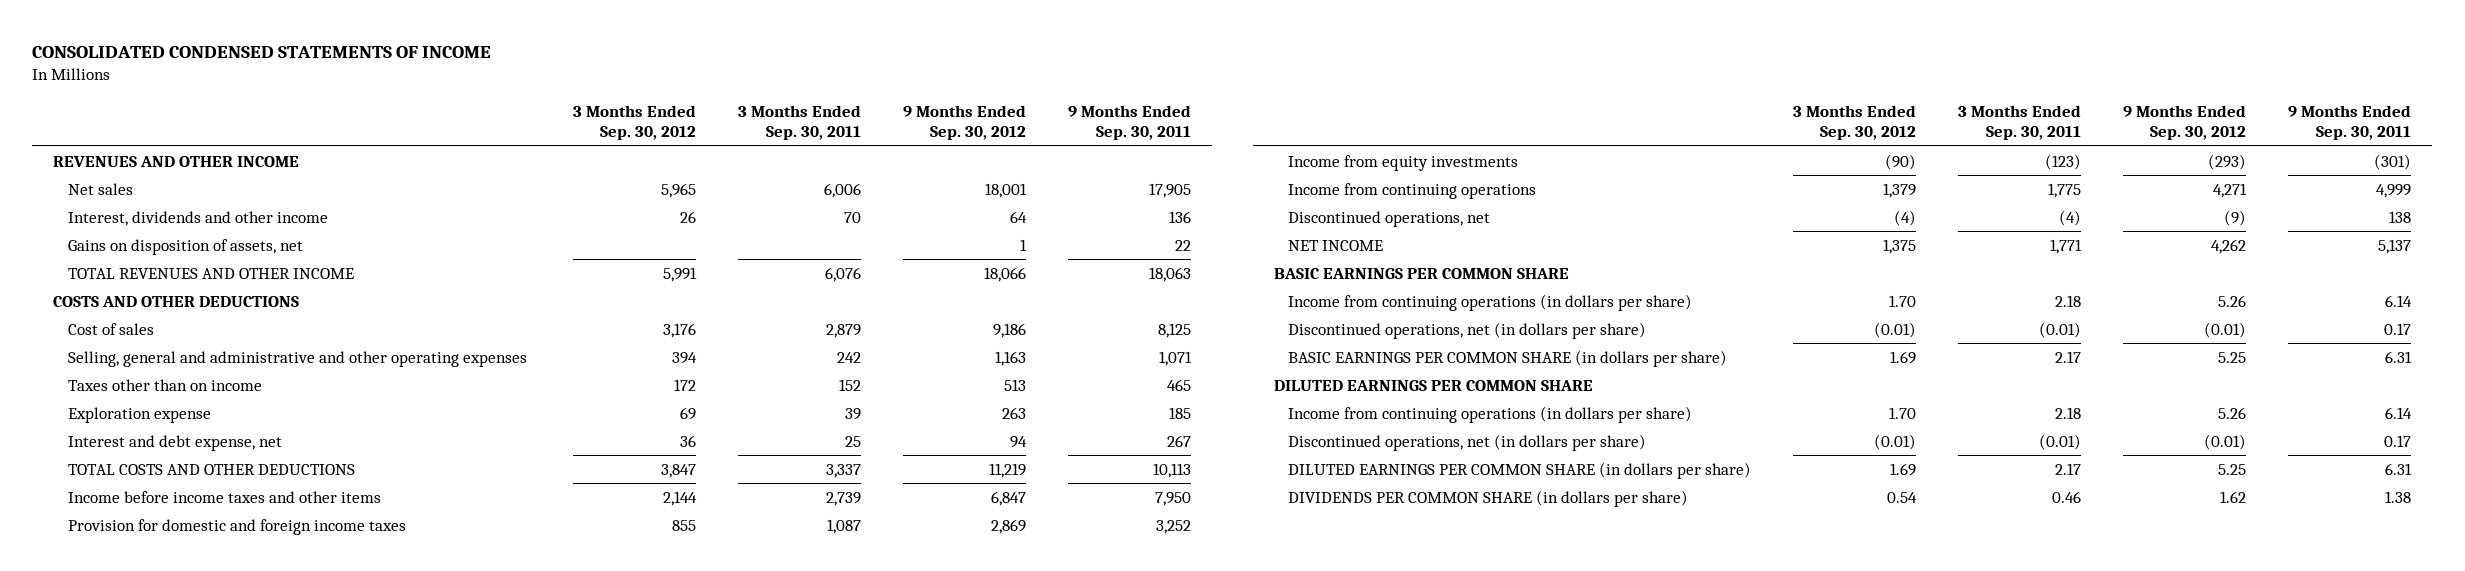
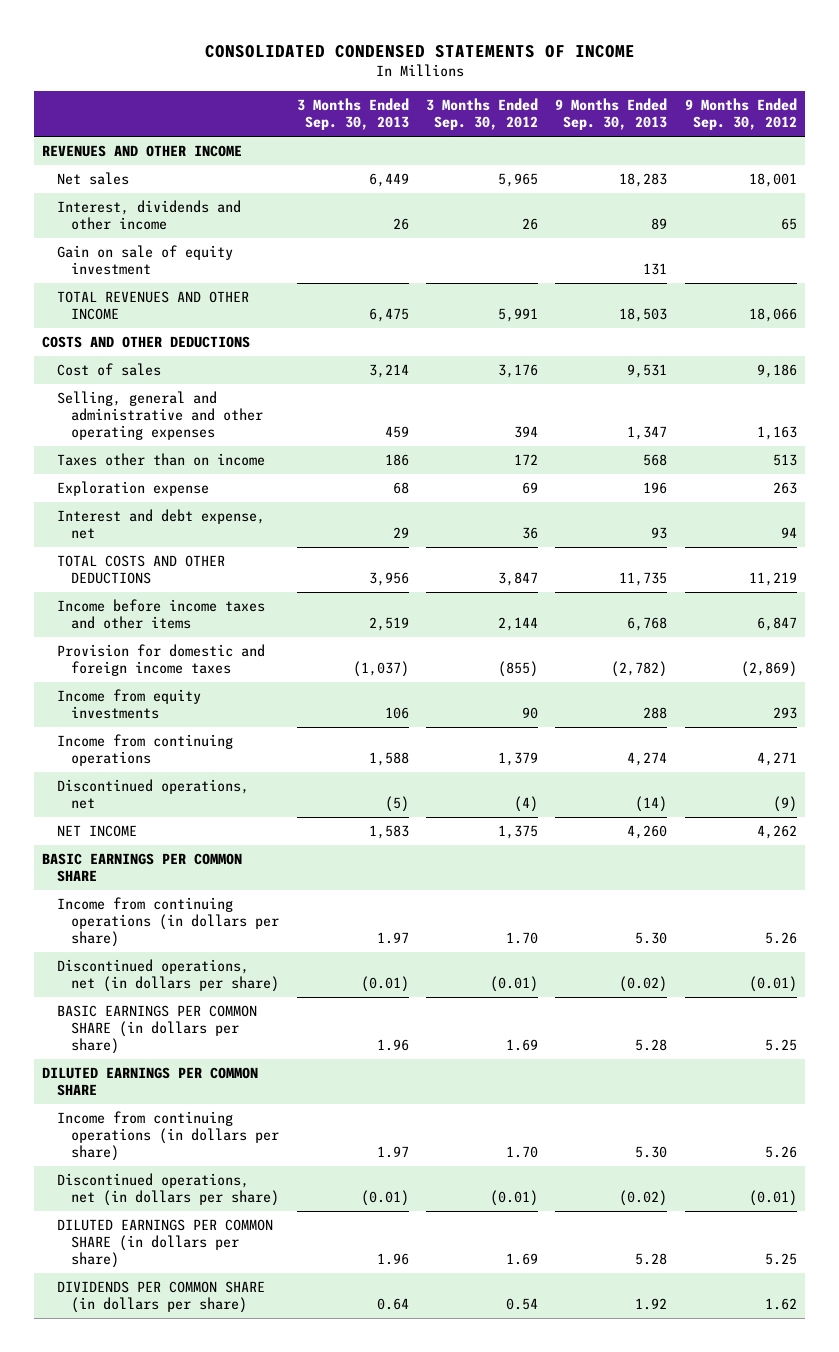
- | 3 Months Ended Sep. 30, 2012 | 3 Months Ended Sep. 30, 2011 | 9 Months Ended Sep. 30, 2012 | 9 Months Ended Sep. 30, 2011
+ | 3 Months Ended Sep. 30, 2013 | 3 Months Ended Sep. 30, 2012 | 9 Months Ended Sep. 30, 2013 | 9 Months Ended Sep. 30, 2012
- Interest, dividends and other income | 26 | 70 | 64 | 136
- Gains on disposition of assets, net | | | 1 | 22
+ Interest, dividends and other income | 26 | 26 | 89 | 65
+ Gain on sale of equity investment | | | 131 |
- Provision for domestic and foreign income taxes | 855 | 1,087 | 2,869 | 3,252
- Income from equity investments | (90) | (123) | (293) | (301)
+ Provision for domestic and foreign income taxes | (1,037) | (855) | (2,782) | (2,869)
+ Income from equity investments | 106 | 90 | 288 | 293

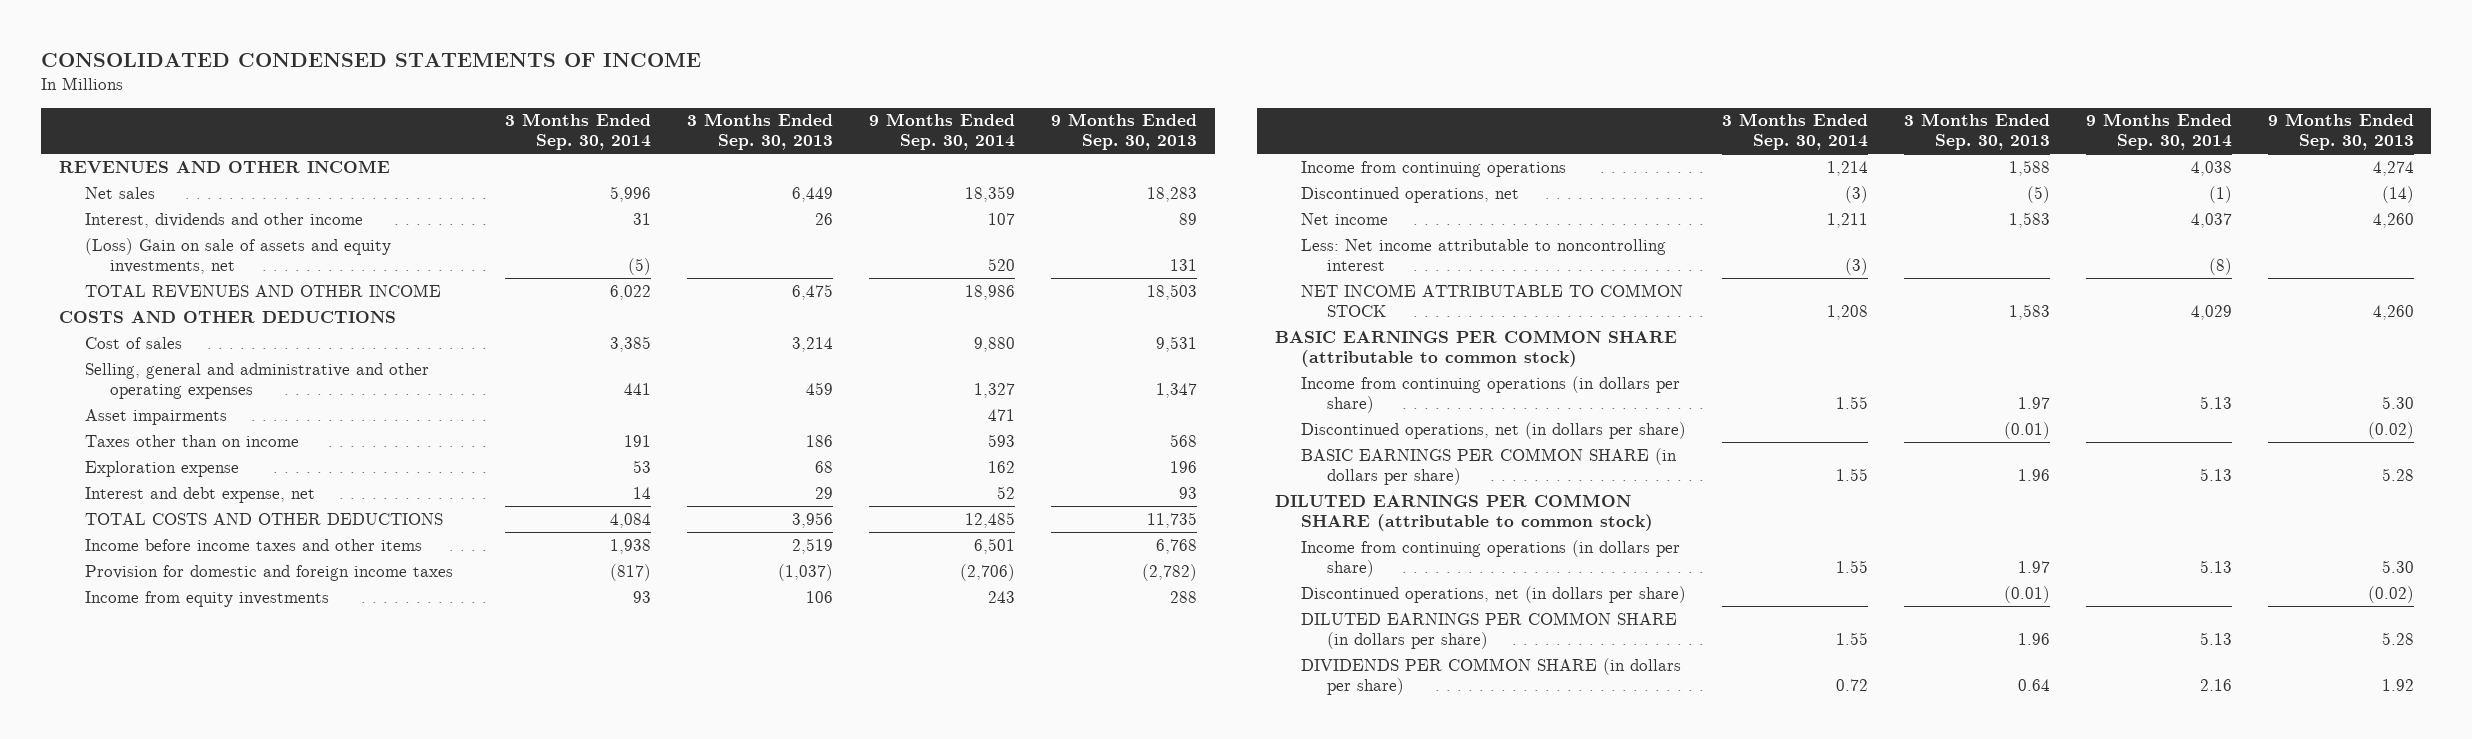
- | 3 Months Ended Sep. 30, 2013 | 3 Months Ended Sep. 30, 2012 | 9 Months Ended Sep. 30, 2013 | 9 Months Ended Sep. 30, 2012
+ | 3 Months Ended Sep. 30, 2014 | 3 Months Ended Sep. 30, 2013 | 9 Months Ended Sep. 30, 2014 | 9 Months Ended Sep. 30, 2013
- Gain on sale of equity investment | | | 131 |
+ (Loss) Gain on sale of assets and equity investments, net | (5) | | 520 | 131
+ Asset impairments | | | 471 |
- NET INCOME | 1,583 | 1,375 | 4,260 | 4,262
- BASIC EARNINGS PER COMMON SHARE
+ Net income | 1,211 | 1,583 | 4,037 | 4,260
+ Less: Net income attributable to noncontrolling interest | (3) | | (8) |
+ NET INCOME ATTRIBUTABLE TO COMMON STOCK | 1,208 | 1,583 | 4,029 | 4,260
+ BASIC EARNINGS PER COMMON SHARE (attributable to common stock)
- DILUTED EARNINGS PER COMMON SHARE
+ DILUTED EARNINGS PER COMMON SHARE (attributable to common stock)

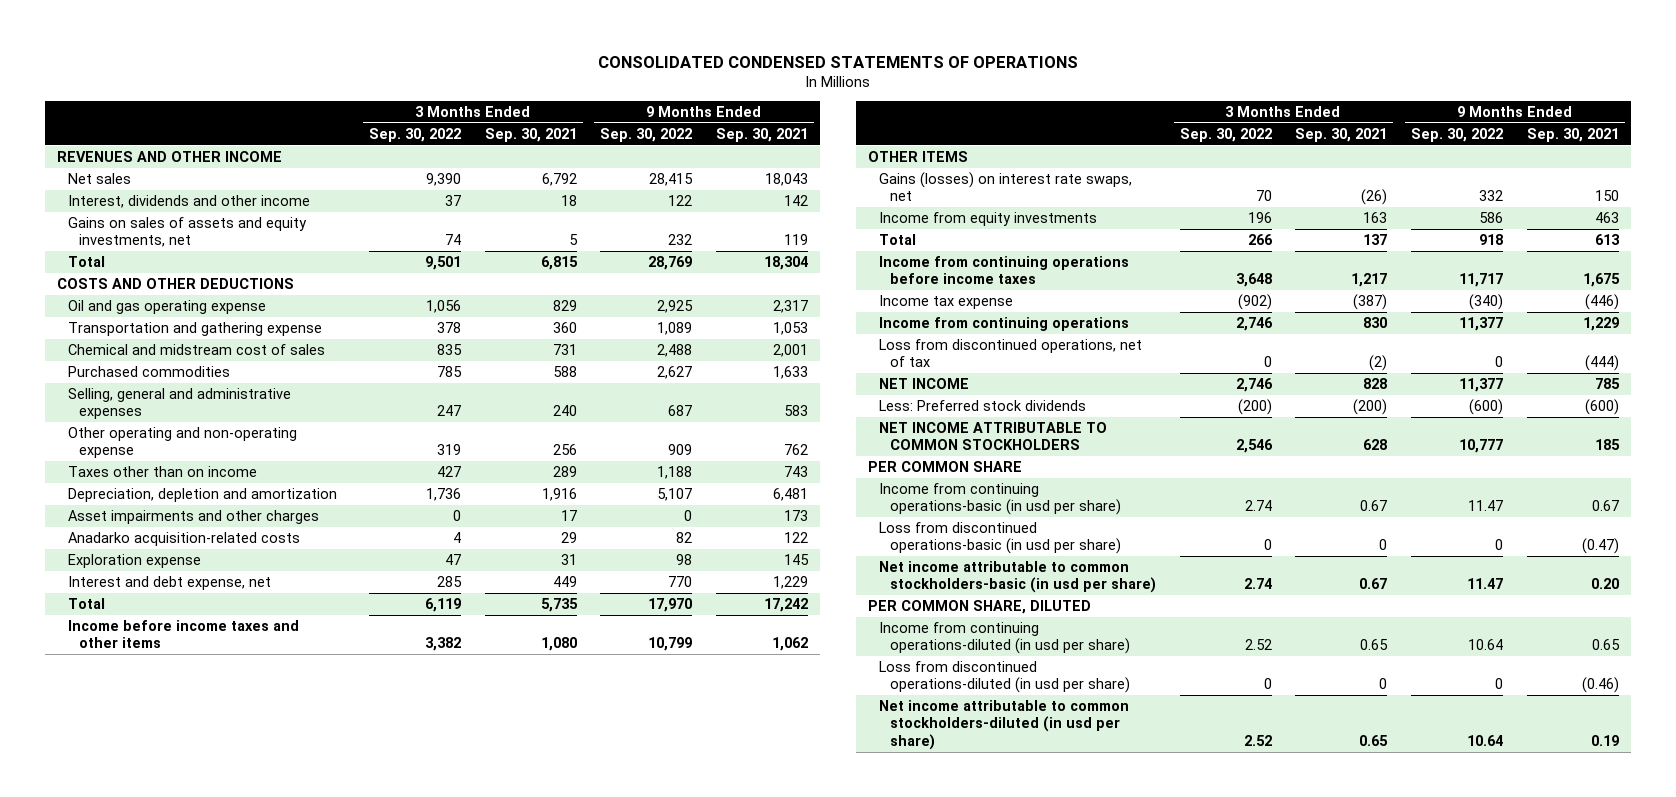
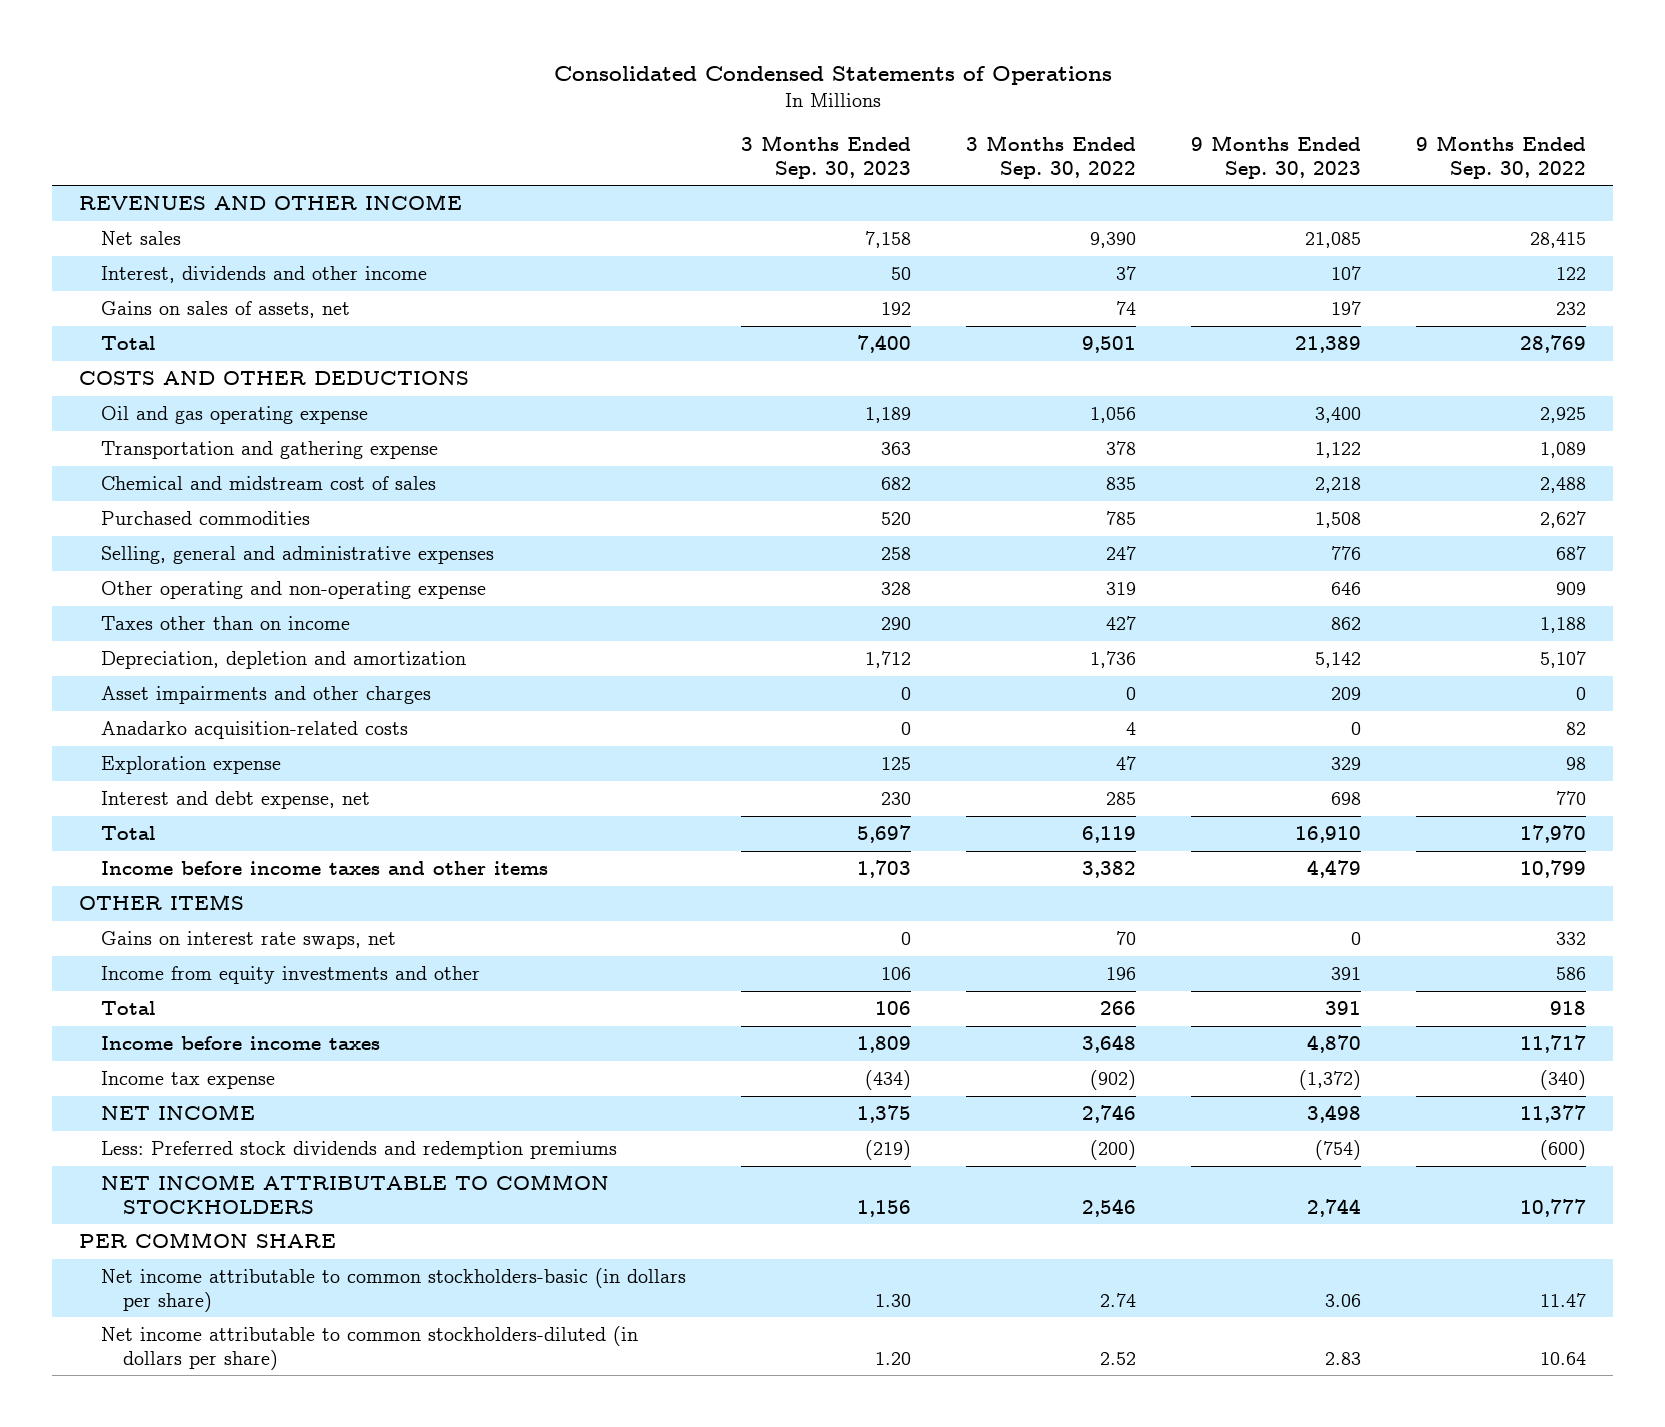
- CONSOLIDATED CONDENSED STATEMENTS OF OPERATIONS
+ Consolidated Condensed Statements of Operations
- | 3 Months Ended Sep. 30, 2022 | 3 Months Ended Sep. 30, 2021 | 9 Months Ended Sep. 30, 2022 | 9 Months Ended Sep. 30, 2021
+ | 3 Months Ended Sep. 30, 2023 | 3 Months Ended Sep. 30, 2022 | 9 Months Ended Sep. 30, 2023 | 9 Months Ended Sep. 30, 2022
- Gains on sales of assets and equity investments, net | 74 | 5 | 232 | 119
+ Gains on sales of assets, net | 192 | 74 | 197 | 232
- Gains (losses) on interest rate swaps, net | 70 | (26) | 332 | 150
- Income from equity investments | 196 | 163 | 586 | 463
+ Gains on interest rate swaps, net | 0 | 70 | 0 | 332
+ Income from equity investments and other | 106 | 196 | 391 | 586
- Income from continuing operations before income taxes | 3,648 | 1,217 | 11,717 | 1,675
+ Income before income taxes | 1,809 | 3,648 | 4,870 | 11,717
- Income from continuing operations | 2,746 | 830 | 11,377 | 1,229
- Loss from discontinued operations, net of tax | 0 | (2) | 0 | (444)
- Less: Preferred stock dividends | (200) | (200) | (600) | (600)
+ Less: Preferred stock dividends and redemption premiums | (219) | (200) | (754) | (600)
- Income from continuing operations-basic (in usd per share) | 2.74 | 0.67 | 11.47 | 0.67
- Loss from discontinued operations-basic (in usd per share) | 0 | 0 | 0 | (0.47)
- Net income attributable to common stockholders-basic (in usd per share) | 2.74 | 0.67 | 11.47 | 0.20
- PER COMMON SHARE, DILUTED
- Income from continuing operations-diluted (in usd per share) | 2.52 | 0.65 | 10.64 | 0.65
- Loss from discontinued operations-diluted (in usd per share) | 0 | 0 | 0 | (0.46)
- Net income attributable to common stockholders-diluted (in usd per share) | 2.52 | 0.65 | 10.64 | 0.19
+ Net income attributable to common stockholders-basic (in dollars per share) | 1.30 | 2.74 | 3.06 | 11.47
+ Net income attributable to common stockholders-diluted (in dollars per share) | 1.20 | 2.52 | 2.83 | 10.64

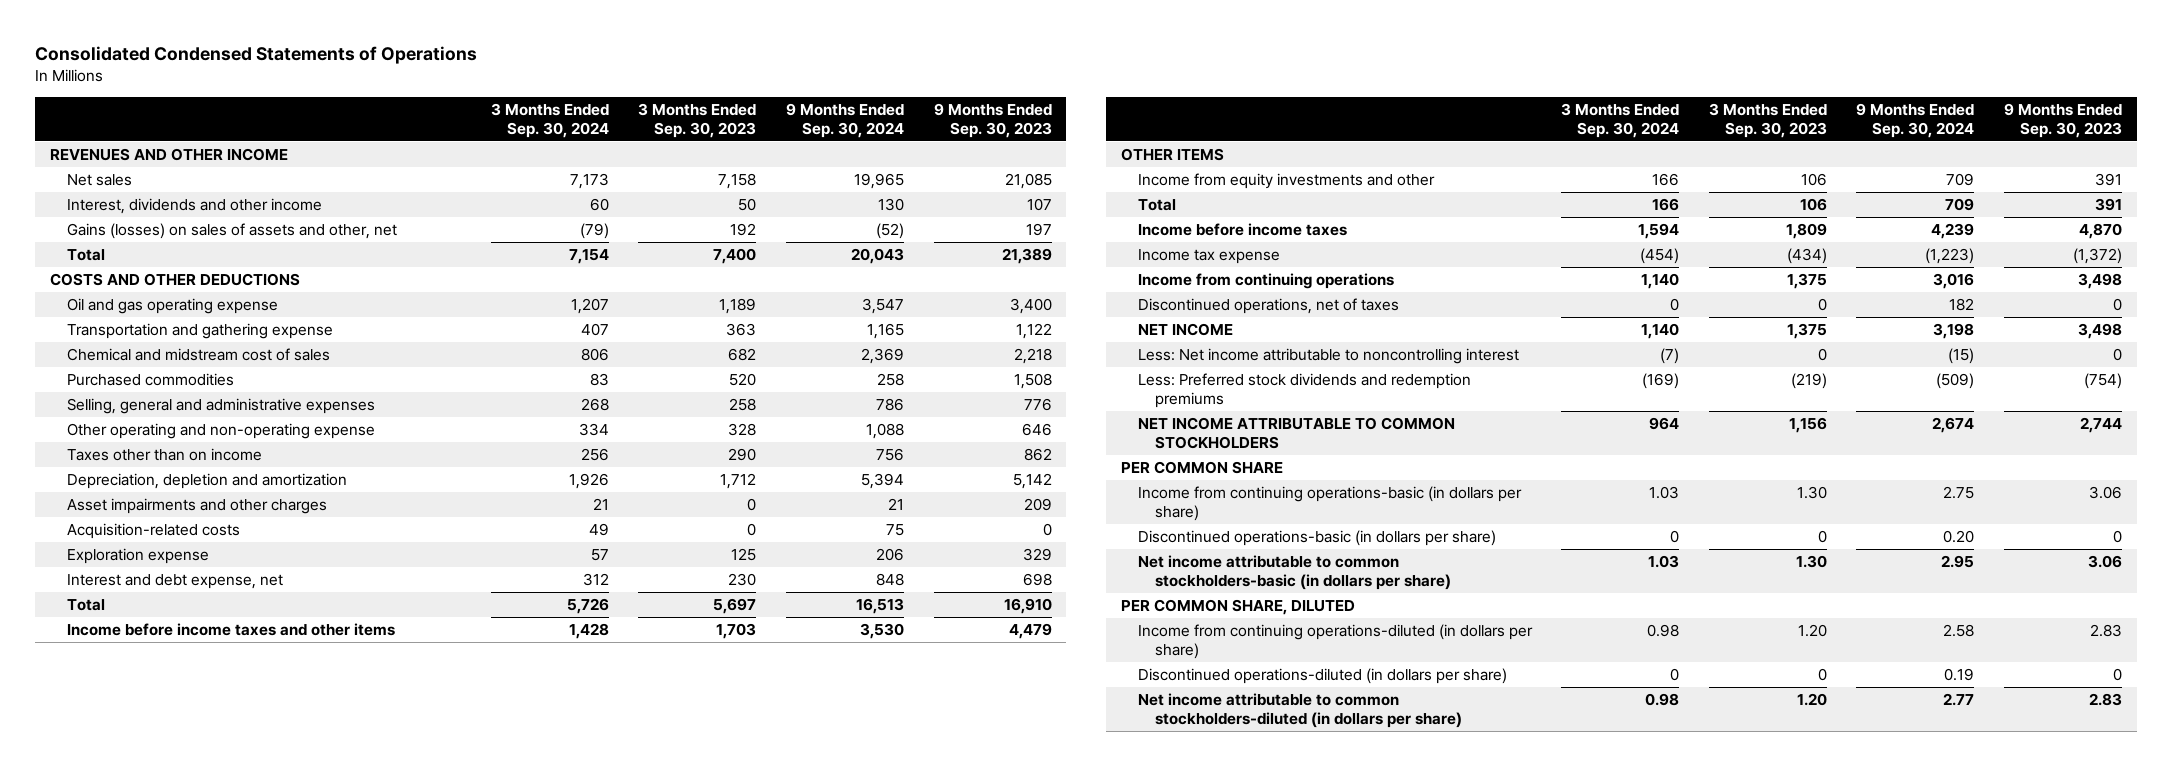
- | 3 Months Ended Sep. 30, 2023 | 3 Months Ended Sep. 30, 2022 | 9 Months Ended Sep. 30, 2023 | 9 Months Ended Sep. 30, 2022
+ | 3 Months Ended Sep. 30, 2024 | 3 Months Ended Sep. 30, 2023 | 9 Months Ended Sep. 30, 2024 | 9 Months Ended Sep. 30, 2023
- Gains on sales of assets, net | 192 | 74 | 197 | 232
+ Gains (losses) on sales of assets and other, net | (79) | 192 | (52) | 197
- Anadarko acquisition-related costs | 0 | 4 | 0 | 82
+ Acquisition-related costs | 49 | 0 | 75 | 0
- Gains on interest rate swaps, net | 0 | 70 | 0 | 332
+ Income from continuing operations | 1,140 | 1,375 | 3,016 | 3,498
+ Discontinued operations, net of taxes | 0 | 0 | 182 | 0
+ Less: Net income attributable to noncontrolling interest | (7) | 0 | (15) | 0
+ Income from continuing operations-basic (in dollars per share) | 1.03 | 1.30 | 2.75 | 3.06
+ Discontinued operations-basic (in dollars per share) | 0 | 0 | 0.20 | 0
+ PER COMMON SHARE, DILUTED
+ Income from continuing operations-diluted (in dollars per share) | 0.98 | 1.20 | 2.58 | 2.83
+ Discontinued operations-diluted (in dollars per share) | 0 | 0 | 0.19 | 0

